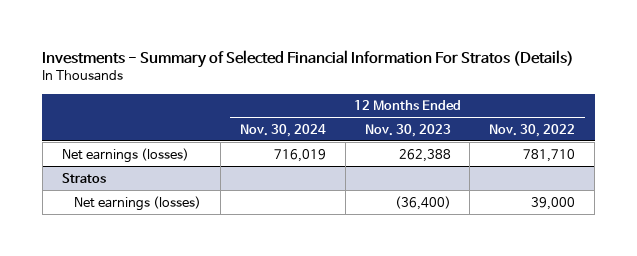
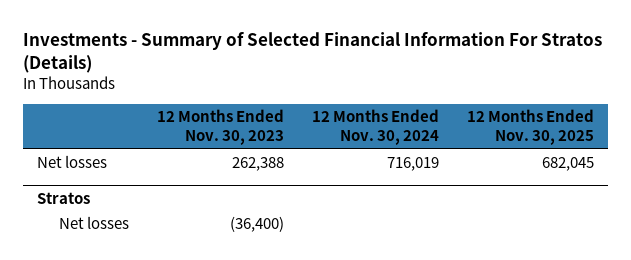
- | 12 Months Ended Nov. 30, 2024 | 12 Months Ended Nov. 30, 2023 | 12 Months Ended Nov. 30, 2022
+ | 12 Months Ended Nov. 30, 2023 | 12 Months Ended Nov. 30, 2024 | 12 Months Ended Nov. 30, 2025
- Net earnings (losses) | 716,019 | 262,388 | 781,710
+ Net losses | 262,388 | 716,019 | 682,045
@ Stratos
- Net earnings (losses) | | (36,400) | 39,000
+ Net losses | (36,400) | |

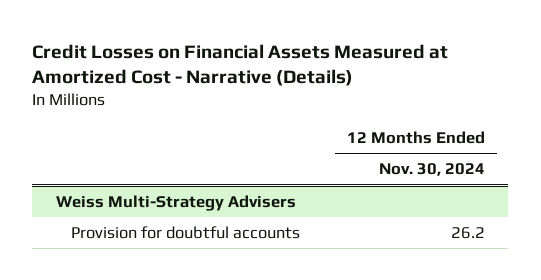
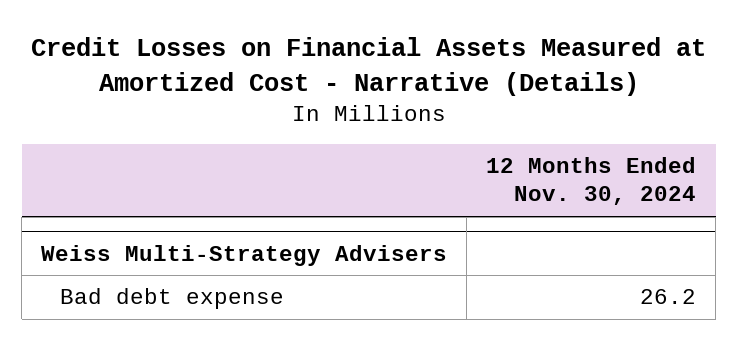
@ Weiss Multi-Strategy Advisers
- Provision for doubtful accounts | 26.2
+ Bad debt expense | 26.2

